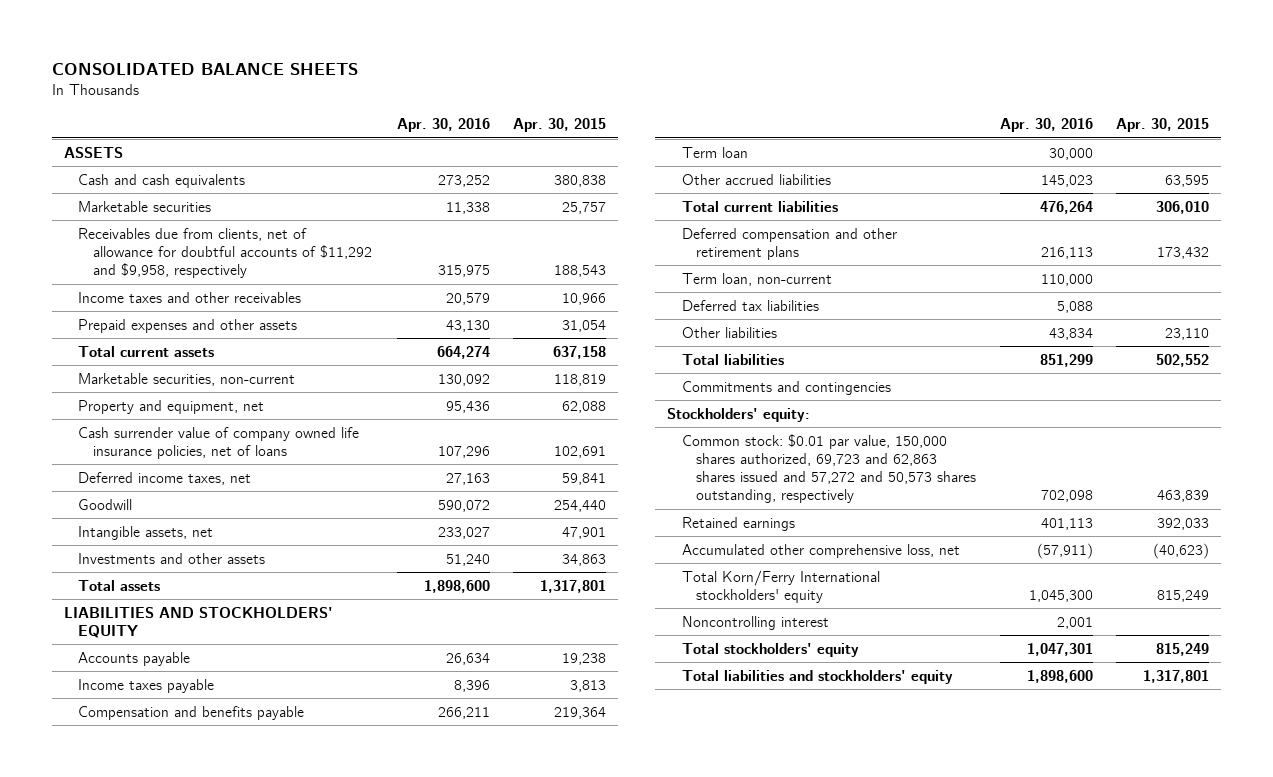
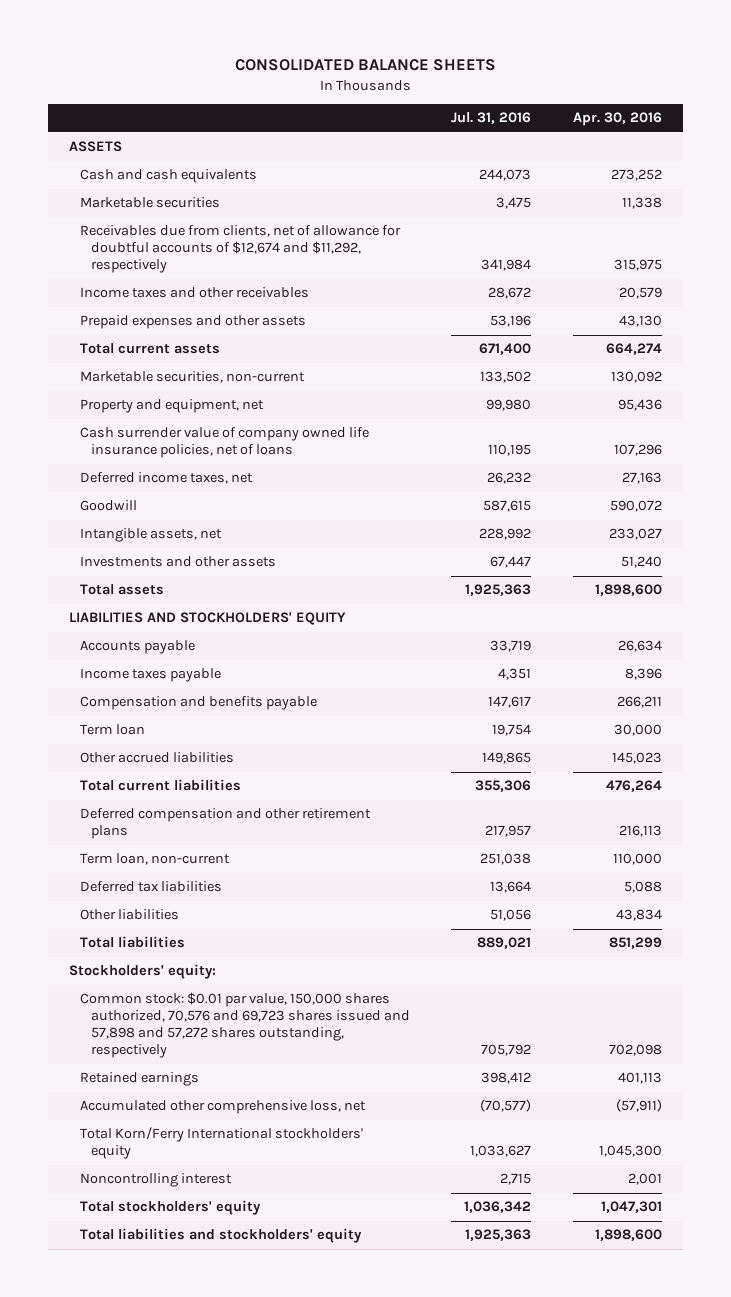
- | Apr. 30, 2016 | Apr. 30, 2015
+ | Jul. 31, 2016 | Apr. 30, 2016
- Receivables due from clients, net of allowance for doubtful accounts of $11,292 and $9,958, respectively | 315,975 | 188,543
+ Receivables due from clients, net of allowance for doubtful accounts of $12,674 and $11,292, respectively | 341,984 | 315,975
- Commitments and contingencies
- Common stock: $0.01 par value, 150,000 shares authorized, 69,723 and 62,863 shares issued and 57,272 and 50,573 shares outstanding, respectively | 702,098 | 463,839
+ Common stock: $0.01 par value, 150,000 shares authorized, 70,576 and 69,723 shares issued and 57,898 and 57,272 shares outstanding, respectively | 705,792 | 702,098

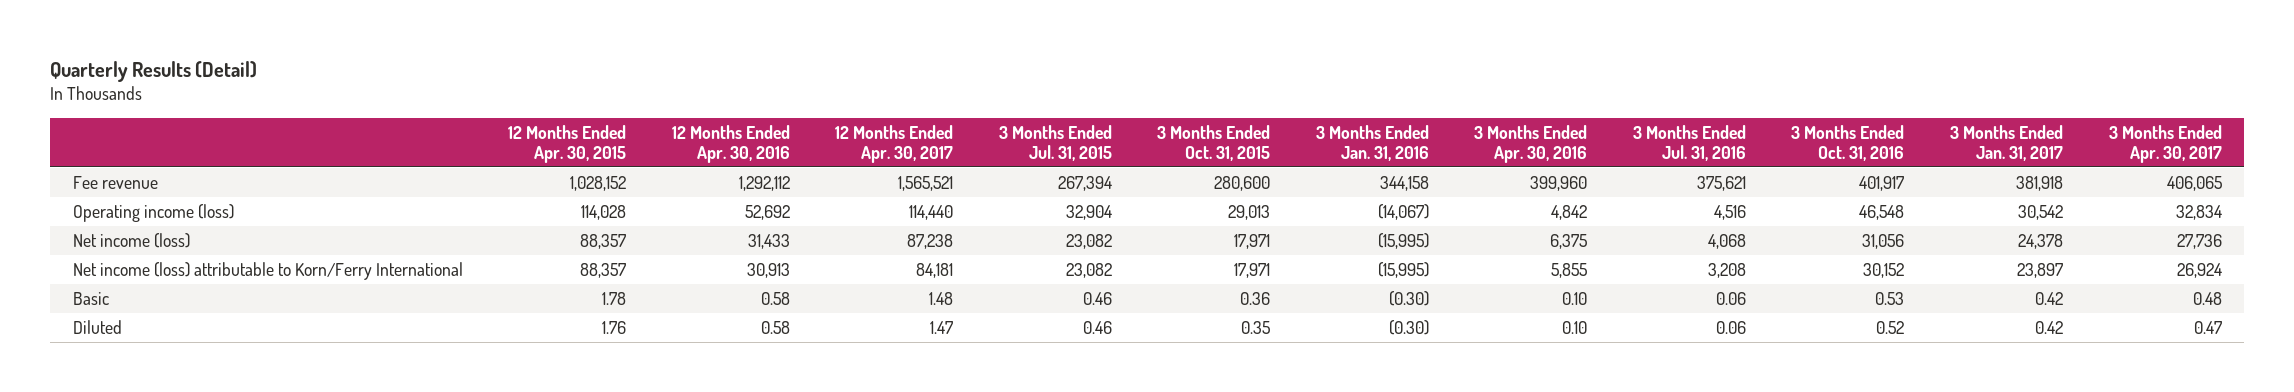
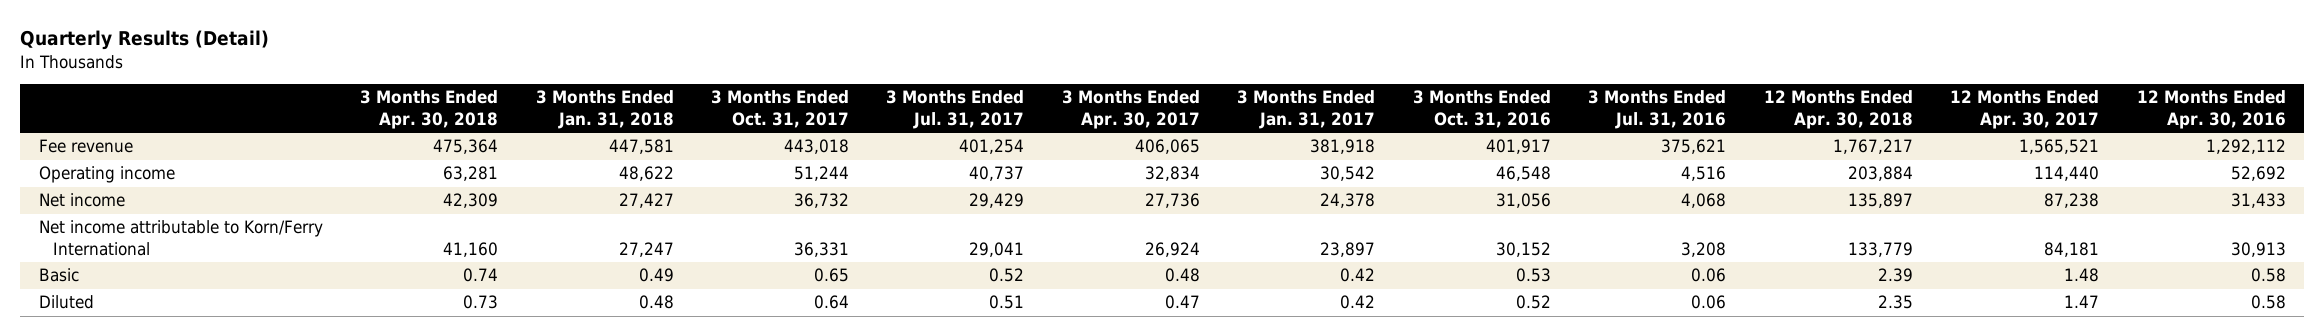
- | 12 Months Ended Apr. 30, 2015 | 12 Months Ended Apr. 30, 2016 | 12 Months Ended Apr. 30, 2017 | 3 Months Ended Jul. 31, 2015 | 3 Months Ended Oct. 31, 2015 | 3 Months Ended Jan. 31, 2016 | 3 Months Ended Apr. 30, 2016 | 3 Months Ended Jul. 31, 2016 | 3 Months Ended Oct. 31, 2016 | 3 Months Ended Jan. 31, 2017 | 3 Months Ended Apr. 30, 2017
+ | 3 Months Ended Apr. 30, 2018 | 3 Months Ended Jan. 31, 2018 | 3 Months Ended Oct. 31, 2017 | 3 Months Ended Jul. 31, 2017 | 3 Months Ended Apr. 30, 2017 | 3 Months Ended Jan. 31, 2017 | 3 Months Ended Oct. 31, 2016 | 3 Months Ended Jul. 31, 2016 | 12 Months Ended Apr. 30, 2018 | 12 Months Ended Apr. 30, 2017 | 12 Months Ended Apr. 30, 2016
- Operating income (loss) | 114,028 | 52,692 | 114,440 | 32,904 | 29,013 | (14,067) | 4,842 | 4,516 | 46,548 | 30,542 | 32,834
- Net income (loss) | 88,357 | 31,433 | 87,238 | 23,082 | 17,971 | (15,995) | 6,375 | 4,068 | 31,056 | 24,378 | 27,736
- Net income (loss) attributable to Korn/Ferry International | 88,357 | 30,913 | 84,181 | 23,082 | 17,971 | (15,995) | 5,855 | 3,208 | 30,152 | 23,897 | 26,924
+ Operating income | 63,281 | 48,622 | 51,244 | 40,737 | 32,834 | 30,542 | 46,548 | 4,516 | 203,884 | 114,440 | 52,692
+ Net income | 42,309 | 27,427 | 36,732 | 29,429 | 27,736 | 24,378 | 31,056 | 4,068 | 135,897 | 87,238 | 31,433
+ Net income attributable to Korn/Ferry International | 41,160 | 27,247 | 36,331 | 29,041 | 26,924 | 23,897 | 30,152 | 3,208 | 133,779 | 84,181 | 30,913

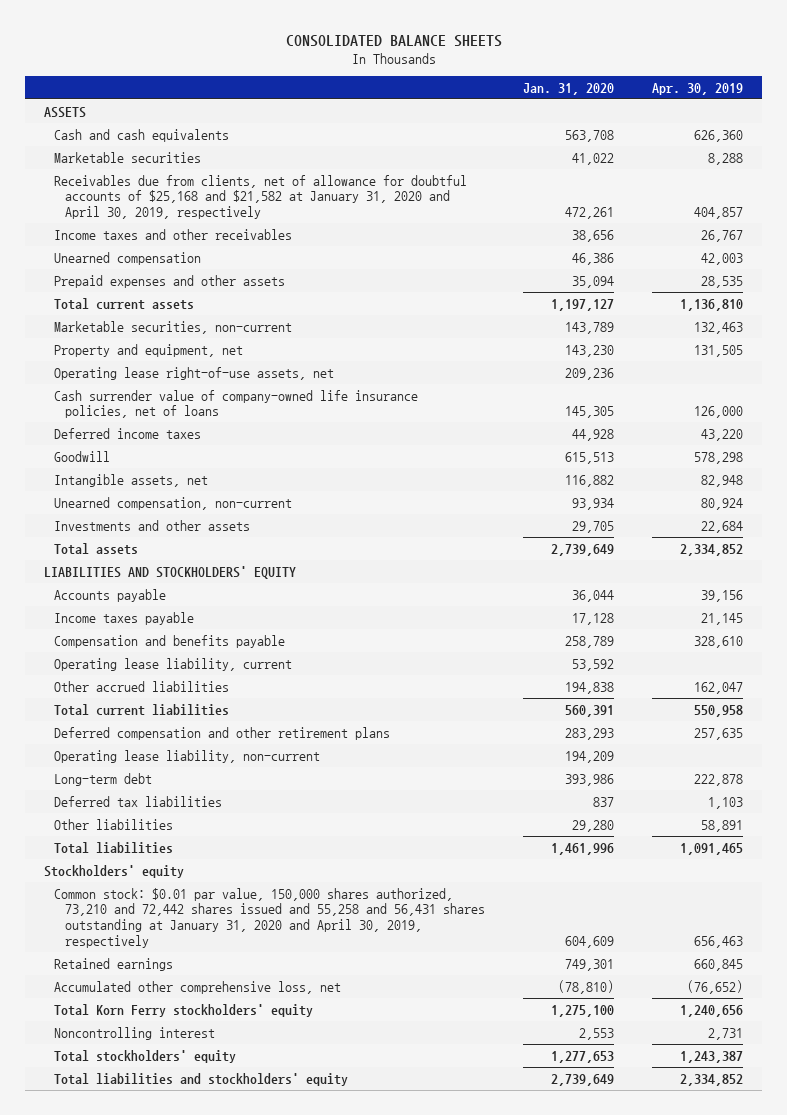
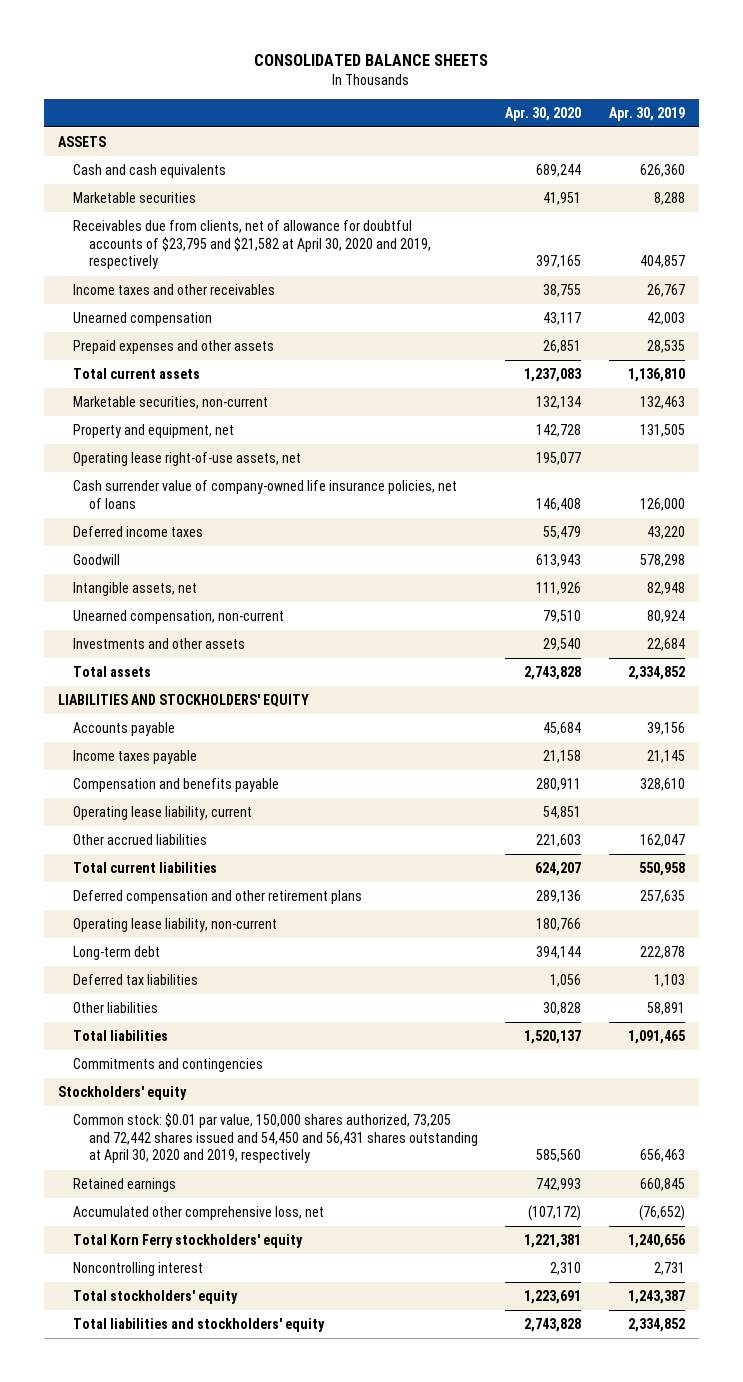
- | Jan. 31, 2020 | Apr. 30, 2019
+ | Apr. 30, 2020 | Apr. 30, 2019
- Receivables due from clients, net of allowance for doubtful accounts of $25,168 and $21,582 at January 31, 2020 and April 30, 2019, respectively | 472,261 | 404,857
+ Receivables due from clients, net of allowance for doubtful accounts of $23,795 and $21,582 at April 30, 2020 and 2019, respectively | 397,165 | 404,857
+ Commitments and contingencies
- Common stock: $0.01 par value, 150,000 shares authorized, 73,210 and 72,442 shares issued and 55,258 and 56,431 shares outstanding at January 31, 2020 and April 30, 2019, respectively | 604,609 | 656,463
+ Common stock: $0.01 par value, 150,000 shares authorized, 73,205 and 72,442 shares issued and 54,450 and 56,431 shares outstanding at April 30, 2020 and 2019, respectively | 585,560 | 656,463

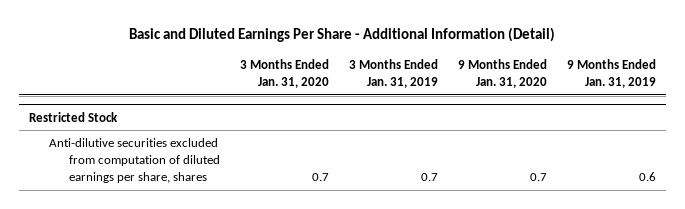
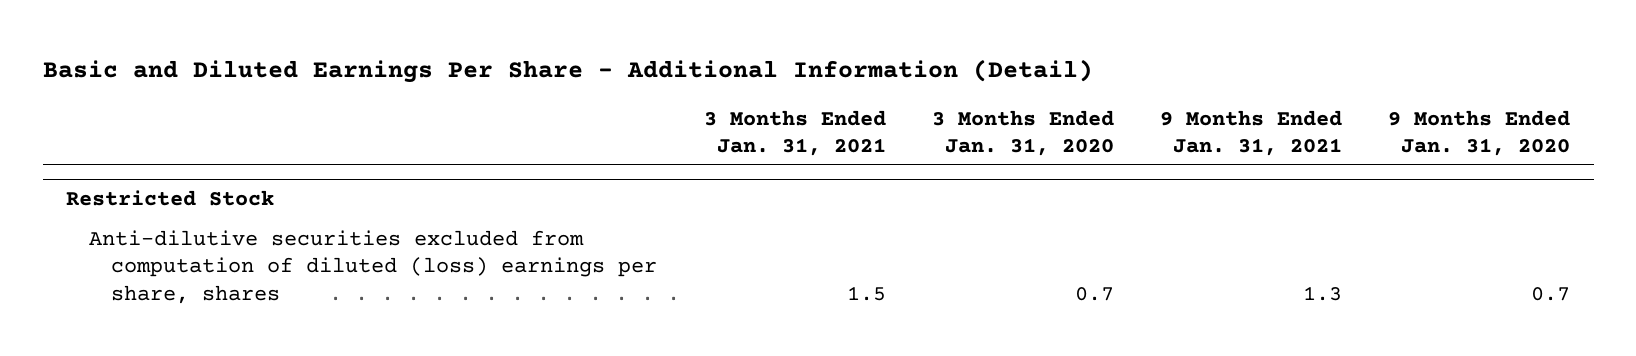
- | 3 Months Ended Jan. 31, 2020 | 3 Months Ended Jan. 31, 2019 | 9 Months Ended Jan. 31, 2020 | 9 Months Ended Jan. 31, 2019
+ | 3 Months Ended Jan. 31, 2021 | 3 Months Ended Jan. 31, 2020 | 9 Months Ended Jan. 31, 2021 | 9 Months Ended Jan. 31, 2020
@ Restricted Stock
- Anti-dilutive securities excluded from computation of diluted earnings per share, shares | 0.7 | 0.7 | 0.7 | 0.6
+ Anti-dilutive securities excluded from computation of diluted (loss) earnings per share, shares | 1.5 | 0.7 | 1.3 | 0.7

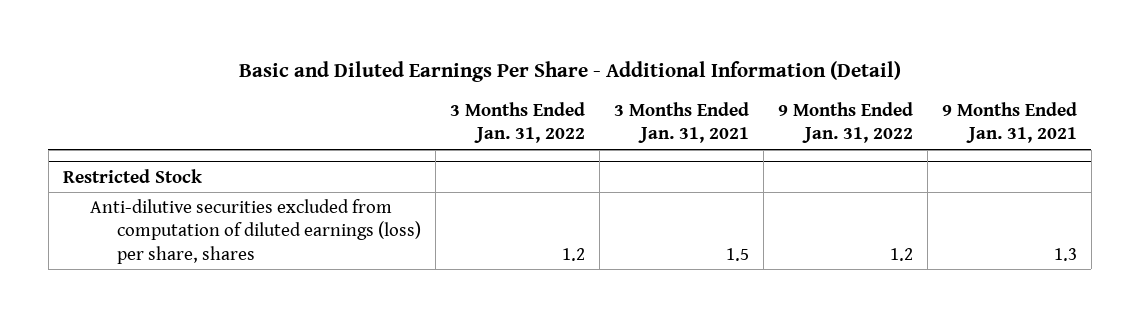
- | 3 Months Ended Jan. 31, 2021 | 3 Months Ended Jan. 31, 2020 | 9 Months Ended Jan. 31, 2021 | 9 Months Ended Jan. 31, 2020
+ | 3 Months Ended Jan. 31, 2022 | 3 Months Ended Jan. 31, 2021 | 9 Months Ended Jan. 31, 2022 | 9 Months Ended Jan. 31, 2021
@ Restricted Stock
- Anti-dilutive securities excluded from computation of diluted (loss) earnings per share, shares | 1.5 | 0.7 | 1.3 | 0.7
+ Anti-dilutive securities excluded from computation of diluted earnings (loss) per share, shares | 1.2 | 1.5 | 1.2 | 1.3

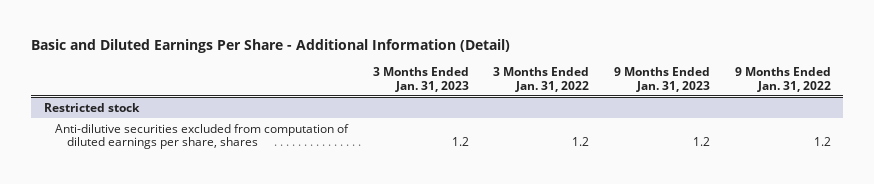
- | 3 Months Ended Jan. 31, 2022 | 3 Months Ended Jan. 31, 2021 | 9 Months Ended Jan. 31, 2022 | 9 Months Ended Jan. 31, 2021
+ | 3 Months Ended Jan. 31, 2023 | 3 Months Ended Jan. 31, 2022 | 9 Months Ended Jan. 31, 2023 | 9 Months Ended Jan. 31, 2022
- Restricted Stock
- Anti-dilutive securities excluded from computation of diluted earnings (loss) per share, shares | 1.2 | 1.5 | 1.2 | 1.3
+ Restricted stock
+ Anti-dilutive securities excluded from computation of diluted earnings per share, shares | 1.2 | 1.2 | 1.2 | 1.2

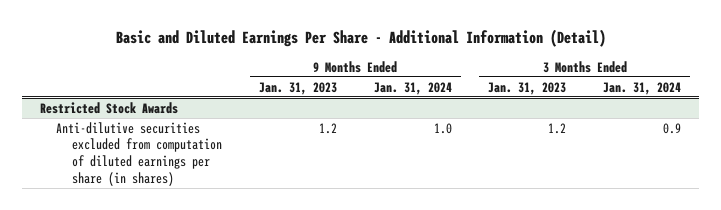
- | 3 Months Ended Jan. 31, 2023 | 3 Months Ended Jan. 31, 2022 | 9 Months Ended Jan. 31, 2023 | 9 Months Ended Jan. 31, 2022
+ | 9 Months Ended Jan. 31, 2023 | 9 Months Ended Jan. 31, 2024 | 3 Months Ended Jan. 31, 2023 | 3 Months Ended Jan. 31, 2024
- Restricted stock
- Anti-dilutive securities excluded from computation of diluted earnings per share, shares | 1.2 | 1.2 | 1.2 | 1.2
+ Restricted Stock Awards
+ Anti-dilutive securities excluded from computation of diluted earnings per share (in shares) | 1.2 | 1.0 | 1.2 | 0.9

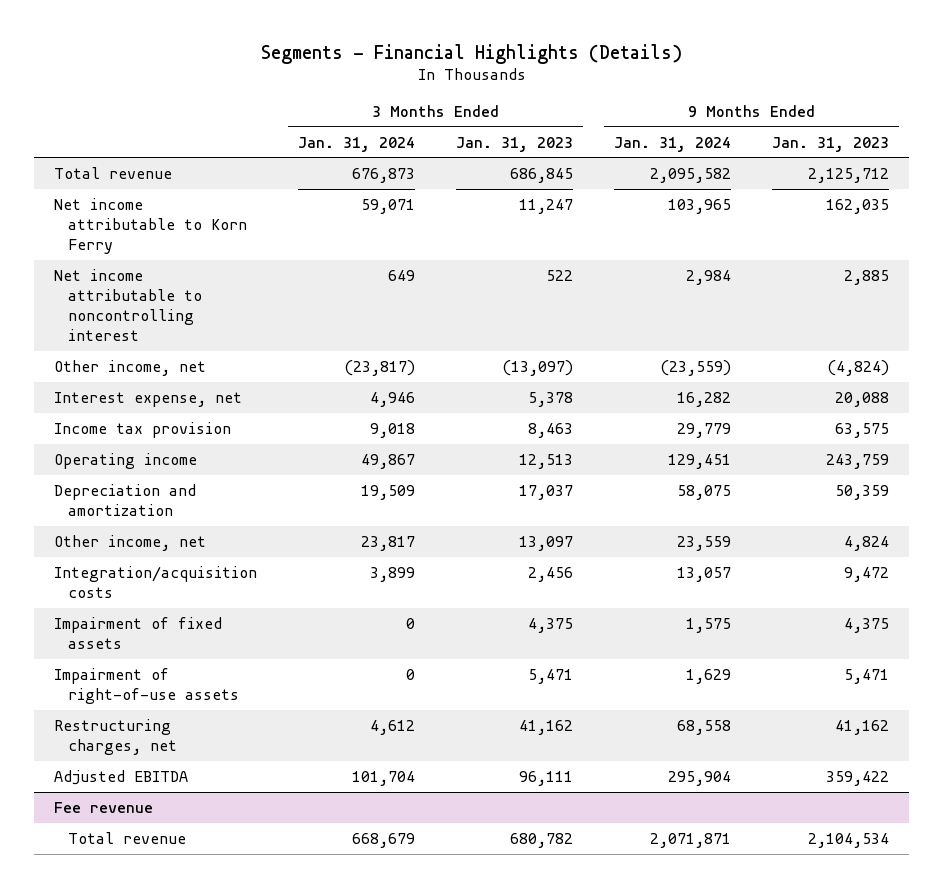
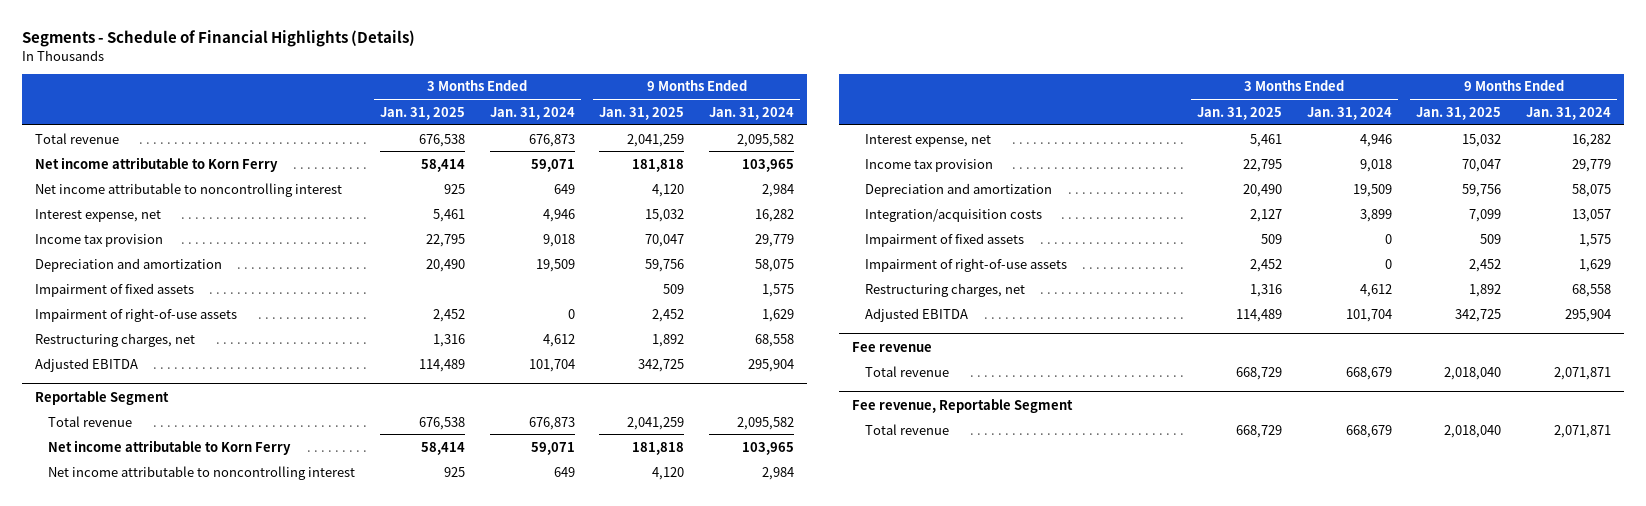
- Segments - Financial Highlights (Details)
+ Segments - Schedule of Financial Highlights (Details)
- | 3 Months Ended Jan. 31, 2024 | 3 Months Ended Jan. 31, 2023 | 9 Months Ended Jan. 31, 2024 | 9 Months Ended Jan. 31, 2023
+ | 3 Months Ended Jan. 31, 2025 | 3 Months Ended Jan. 31, 2024 | 9 Months Ended Jan. 31, 2025 | 9 Months Ended Jan. 31, 2024
- Other income, net | (23,817) | (13,097) | (23,559) | (4,824)
- Operating income | 49,867 | 12,513 | 129,451 | 243,759
- Other income, net | 23,817 | 13,097 | 23,559 | 4,824
+ Impairment of fixed assets | | | 509 | 1,575
+ Impairment of right-of-use assets | 2,452 | 0 | 2,452 | 1,629
+ Restructuring charges, net | 1,316 | 4,612 | 1,892 | 68,558
+ Adjusted EBITDA | 114,489 | 101,704 | 342,725 | 295,904
+ Reportable Segment
+ Total revenue | 676,538 | 676,873 | 2,041,259 | 2,095,582
+ Net income attributable to Korn Ferry | 58,414 | 59,071 | 181,818 | 103,965
+ Net income attributable to noncontrolling interest | 925 | 649 | 4,120 | 2,984
+ Interest expense, net | 5,461 | 4,946 | 15,032 | 16,282
+ Income tax provision | 22,795 | 9,018 | 70,047 | 29,779
+ Depreciation and amortization | 20,490 | 19,509 | 59,756 | 58,075
+ Fee revenue, Reportable Segment
+ Total revenue | 668,729 | 668,679 | 2,018,040 | 2,071,871

